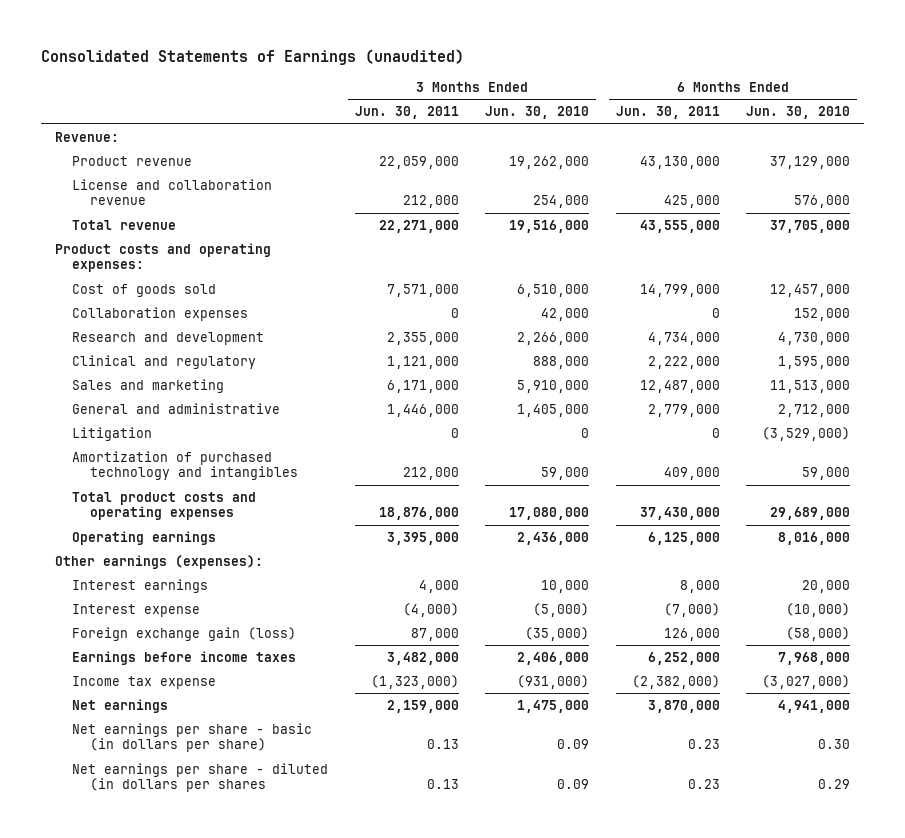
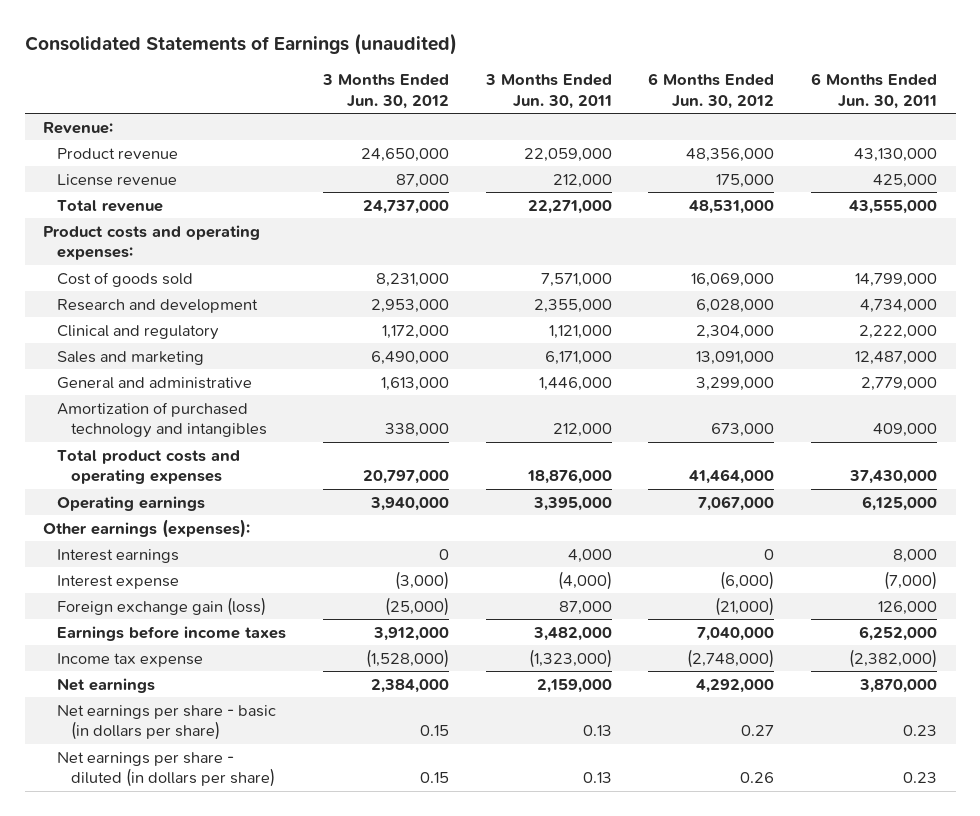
- | 3 Months Ended Jun. 30, 2011 | 3 Months Ended Jun. 30, 2010 | 6 Months Ended Jun. 30, 2011 | 6 Months Ended Jun. 30, 2010
+ | 3 Months Ended Jun. 30, 2012 | 3 Months Ended Jun. 30, 2011 | 6 Months Ended Jun. 30, 2012 | 6 Months Ended Jun. 30, 2011
- License and collaboration revenue | 212,000 | 254,000 | 425,000 | 576,000
+ License revenue | 87,000 | 212,000 | 175,000 | 425,000
- Collaboration expenses | 0 | 42,000 | 0 | 152,000
- Litigation | 0 | 0 | 0 | (3,529,000)
- Net earnings per share - diluted (in dollars per shares | 0.13 | 0.09 | 0.23 | 0.29
+ Net earnings per share - diluted (in dollars per share) | 0.15 | 0.13 | 0.26 | 0.23

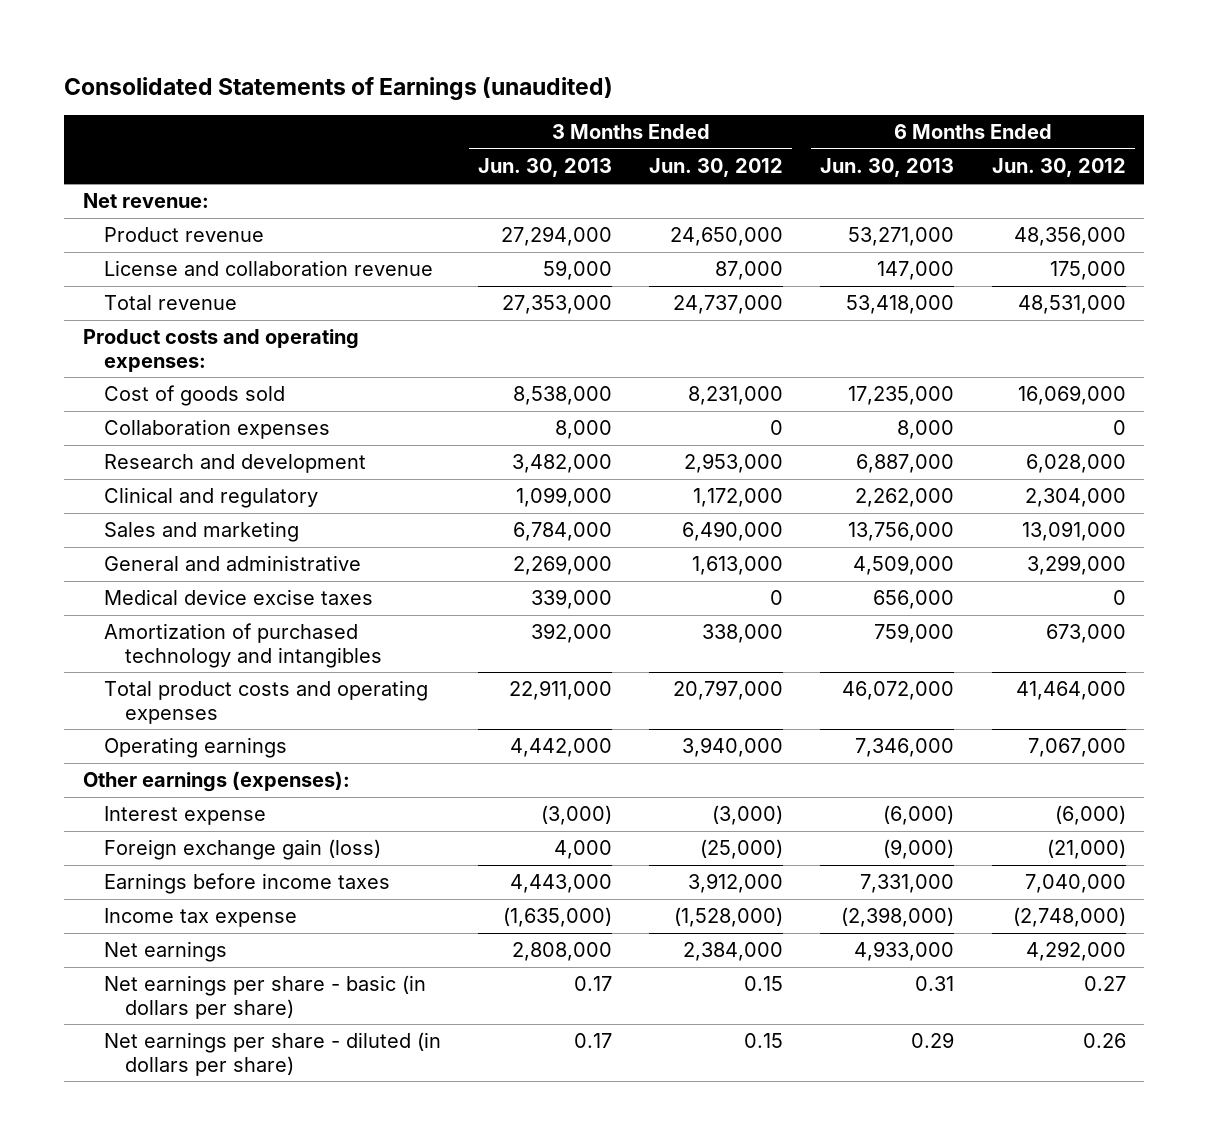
- | 3 Months Ended Jun. 30, 2012 | 3 Months Ended Jun. 30, 2011 | 6 Months Ended Jun. 30, 2012 | 6 Months Ended Jun. 30, 2011
+ | 3 Months Ended Jun. 30, 2013 | 3 Months Ended Jun. 30, 2012 | 6 Months Ended Jun. 30, 2013 | 6 Months Ended Jun. 30, 2012
- Revenue:
+ Net revenue:
- License revenue | 87,000 | 212,000 | 175,000 | 425,000
+ License and collaboration revenue | 59,000 | 87,000 | 147,000 | 175,000
+ Collaboration expenses | 8,000 | 0 | 8,000 | 0
+ Medical device excise taxes | 339,000 | 0 | 656,000 | 0
- Interest earnings | 0 | 4,000 | 0 | 8,000

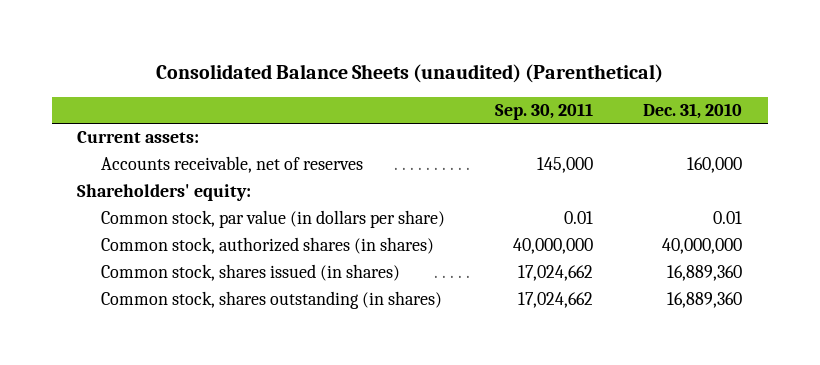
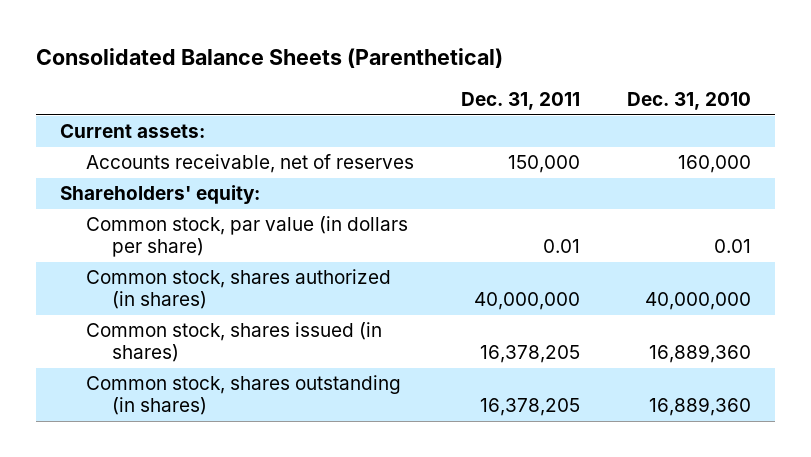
- Consolidated Balance Sheets (unaudited) (Parenthetical)
+ Consolidated Balance Sheets (Parenthetical)
- | Sep. 30, 2011 | Dec. 31, 2010
+ | Dec. 31, 2011 | Dec. 31, 2010
- Common stock, authorized shares (in shares) | 40,000,000 | 40,000,000
+ Common stock, shares authorized (in shares) | 40,000,000 | 40,000,000

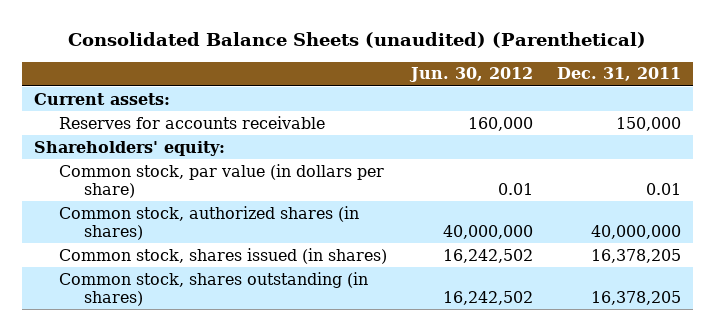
- Consolidated Balance Sheets (Parenthetical)
+ Consolidated Balance Sheets (unaudited) (Parenthetical)
- | Dec. 31, 2011 | Dec. 31, 2010
+ | Jun. 30, 2012 | Dec. 31, 2011
- Accounts receivable, net of reserves | 150,000 | 160,000
+ Reserves for accounts receivable | 160,000 | 150,000
- Common stock, shares authorized (in shares) | 40,000,000 | 40,000,000
+ Common stock, authorized shares (in shares) | 40,000,000 | 40,000,000

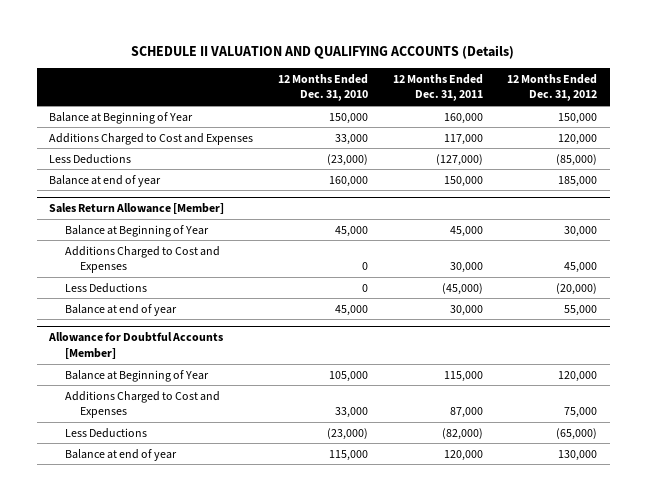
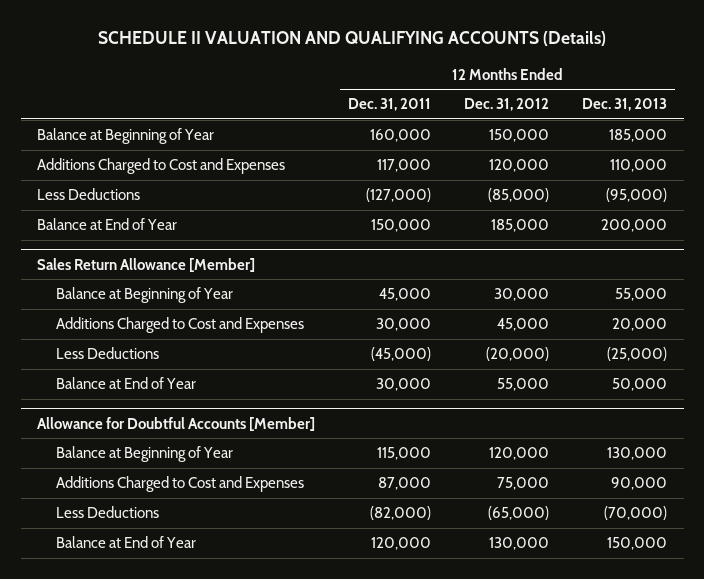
- | 12 Months Ended Dec. 31, 2010 | 12 Months Ended Dec. 31, 2011 | 12 Months Ended Dec. 31, 2012
+ | 12 Months Ended Dec. 31, 2011 | 12 Months Ended Dec. 31, 2012 | 12 Months Ended Dec. 31, 2013
- Balance at end of year | 160,000 | 150,000 | 185,000
+ Balance at End of Year | 150,000 | 185,000 | 200,000
@ Sales Return Allowance [Member]
- Balance at end of year | 45,000 | 30,000 | 55,000
+ Balance at End of Year | 30,000 | 55,000 | 50,000
@ Allowance for Doubtful Accounts [Member]
- Balance at end of year | 115,000 | 120,000 | 130,000
+ Balance at End of Year | 120,000 | 130,000 | 150,000

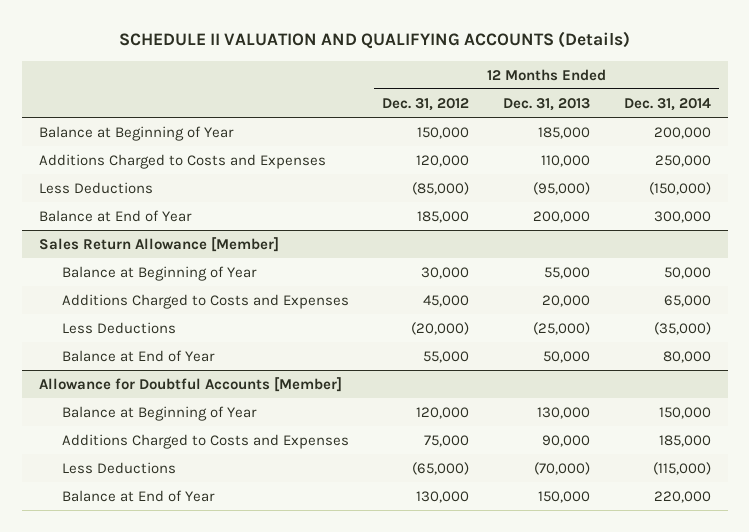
- | 12 Months Ended Dec. 31, 2011 | 12 Months Ended Dec. 31, 2012 | 12 Months Ended Dec. 31, 2013
+ | 12 Months Ended Dec. 31, 2012 | 12 Months Ended Dec. 31, 2013 | 12 Months Ended Dec. 31, 2014
- Additions Charged to Cost and Expenses | 117,000 | 120,000 | 110,000
+ Additions Charged to Costs and Expenses | 120,000 | 110,000 | 250,000
@ Sales Return Allowance [Member]
- Additions Charged to Cost and Expenses | 30,000 | 45,000 | 20,000
+ Additions Charged to Costs and Expenses | 45,000 | 20,000 | 65,000
@ Allowance for Doubtful Accounts [Member]
- Additions Charged to Cost and Expenses | 87,000 | 75,000 | 90,000
+ Additions Charged to Costs and Expenses | 75,000 | 90,000 | 185,000

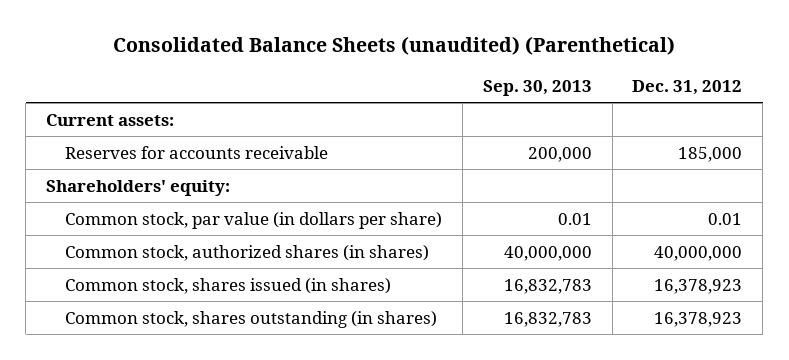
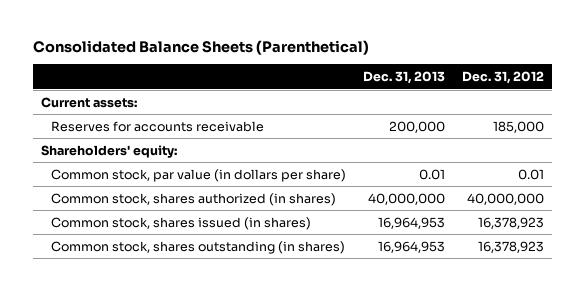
- Consolidated Balance Sheets (unaudited) (Parenthetical)
+ Consolidated Balance Sheets (Parenthetical)
- | Sep. 30, 2013 | Dec. 31, 2012
+ | Dec. 31, 2013 | Dec. 31, 2012
- Common stock, authorized shares (in shares) | 40,000,000 | 40,000,000
+ Common stock, shares authorized (in shares) | 40,000,000 | 40,000,000

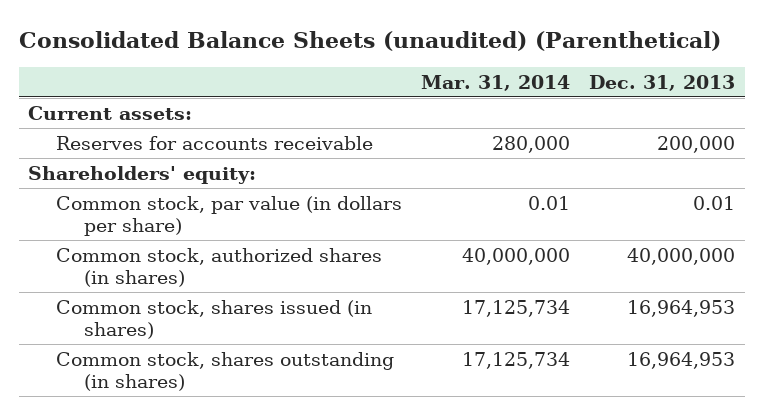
- Consolidated Balance Sheets (Parenthetical)
+ Consolidated Balance Sheets (unaudited) (Parenthetical)
- | Dec. 31, 2013 | Dec. 31, 2012
+ | Mar. 31, 2014 | Dec. 31, 2013
- Common stock, shares authorized (in shares) | 40,000,000 | 40,000,000
+ Common stock, authorized shares (in shares) | 40,000,000 | 40,000,000

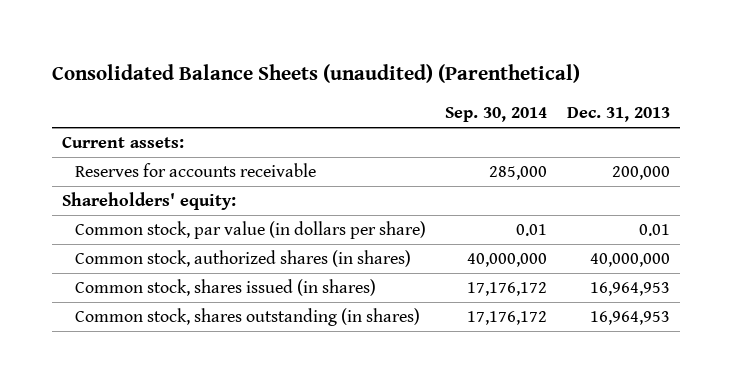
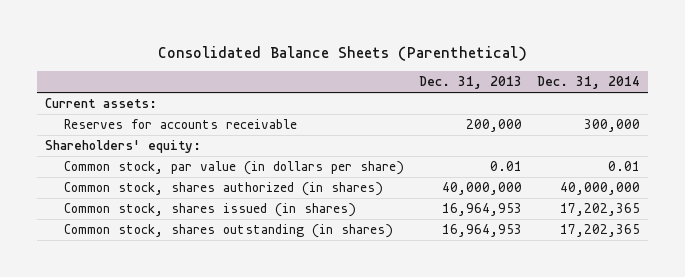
- Consolidated Balance Sheets (unaudited) (Parenthetical)
+ Consolidated Balance Sheets (Parenthetical)
- | Sep. 30, 2014 | Dec. 31, 2013
+ | Dec. 31, 2013 | Dec. 31, 2014
- Common stock, authorized shares (in shares) | 40,000,000 | 40,000,000
+ Common stock, shares authorized (in shares) | 40,000,000 | 40,000,000

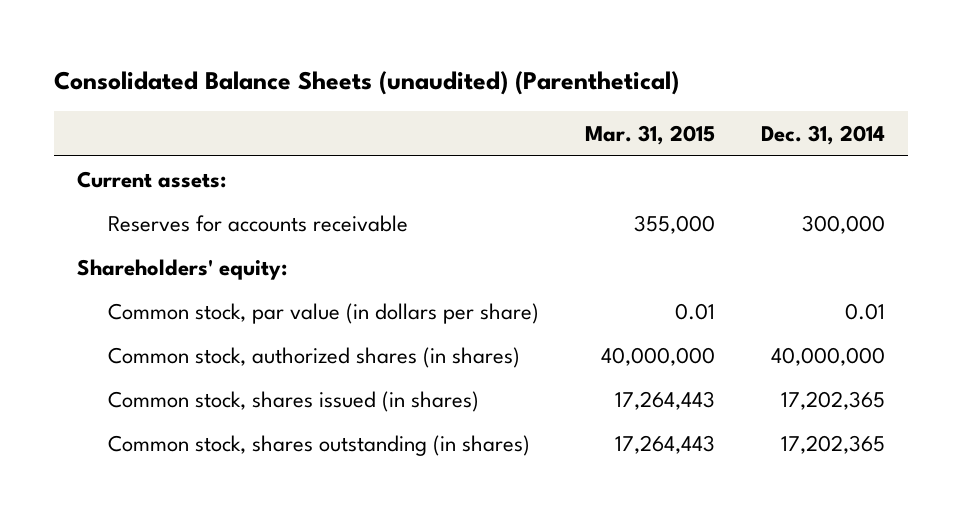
- Consolidated Balance Sheets (Parenthetical)
+ Consolidated Balance Sheets (unaudited) (Parenthetical)
- | Dec. 31, 2013 | Dec. 31, 2014
+ | Mar. 31, 2015 | Dec. 31, 2014
- Common stock, shares authorized (in shares) | 40,000,000 | 40,000,000
+ Common stock, authorized shares (in shares) | 40,000,000 | 40,000,000

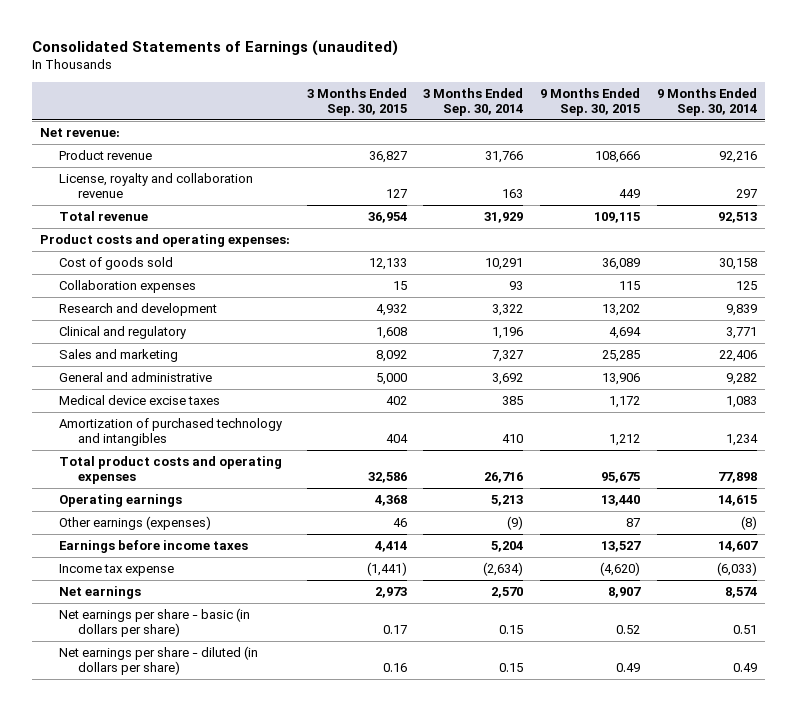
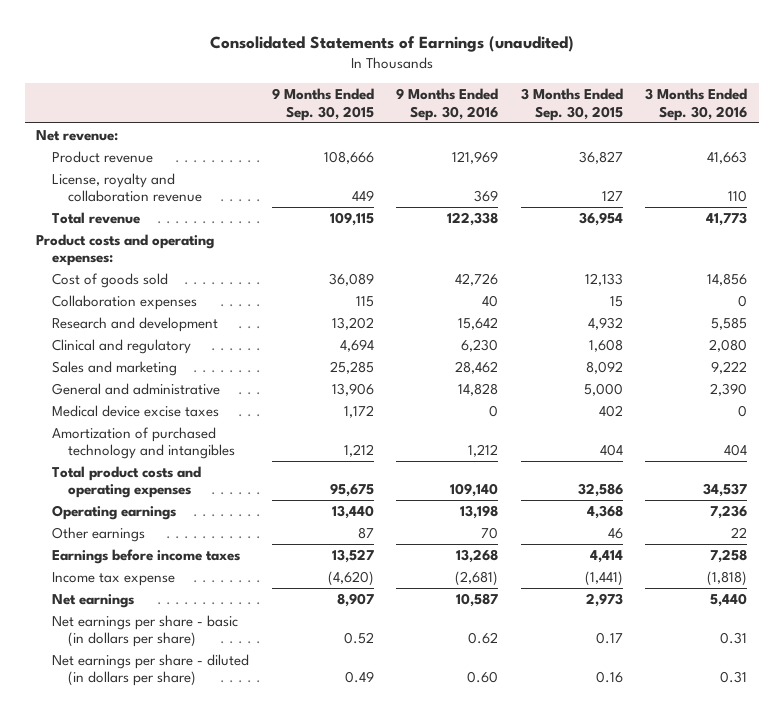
- | 3 Months Ended Sep. 30, 2015 | 3 Months Ended Sep. 30, 2014 | 9 Months Ended Sep. 30, 2015 | 9 Months Ended Sep. 30, 2014
+ | 9 Months Ended Sep. 30, 2015 | 9 Months Ended Sep. 30, 2016 | 3 Months Ended Sep. 30, 2015 | 3 Months Ended Sep. 30, 2016
- Other earnings (expenses) | 46 | (9) | 87 | (8)
+ Other earnings | 87 | 70 | 46 | 22

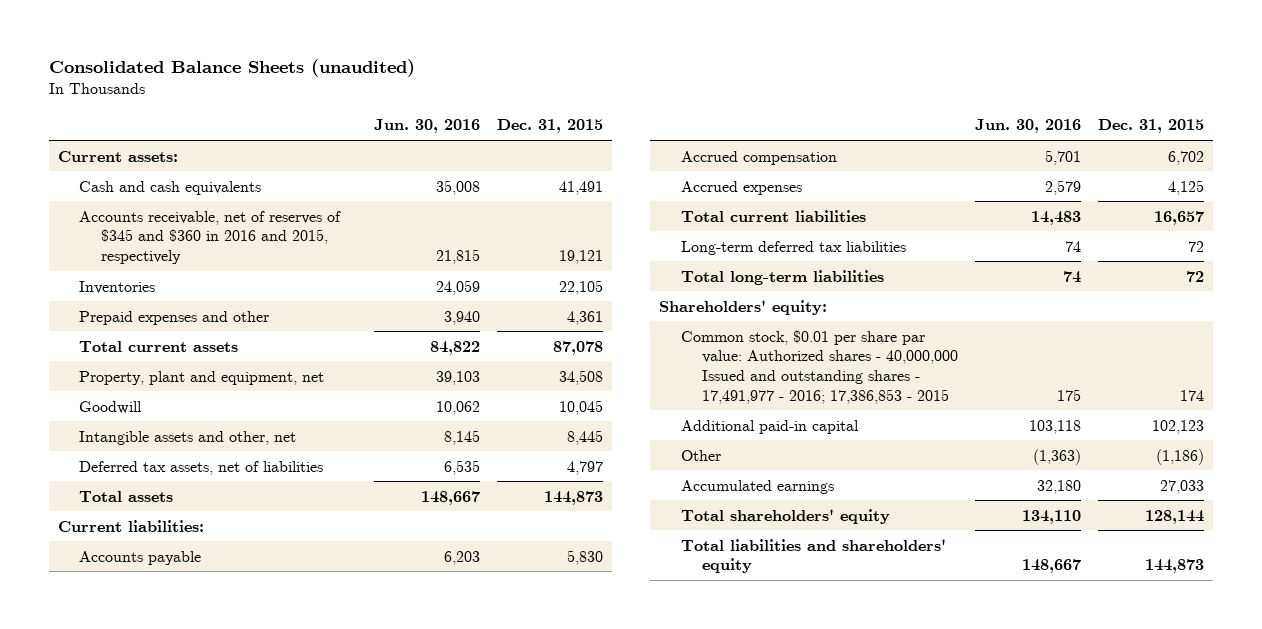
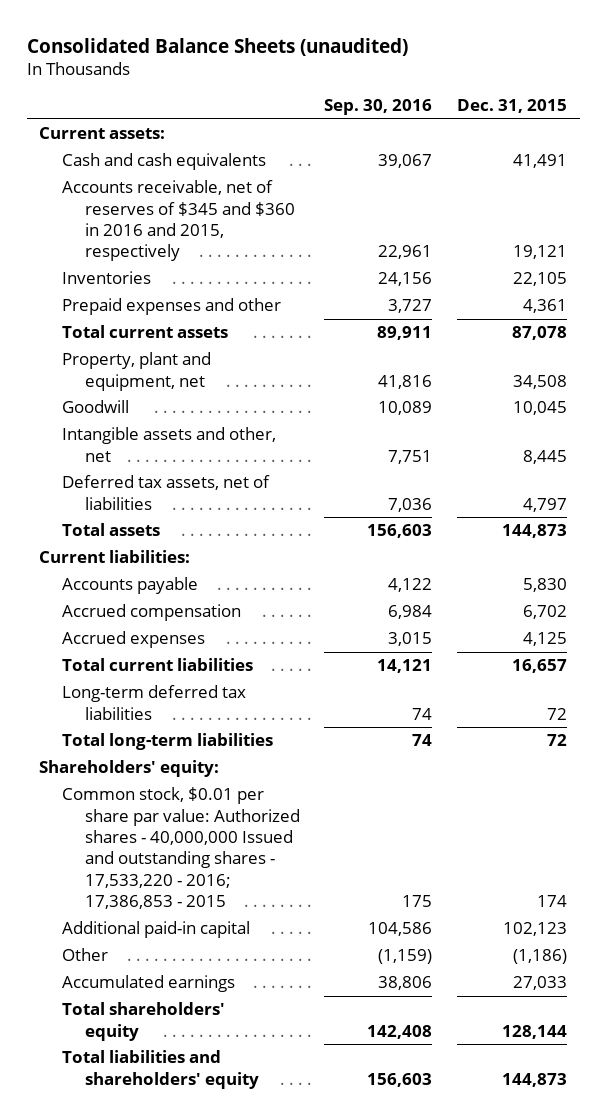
- | Jun. 30, 2016 | Dec. 31, 2015
+ | Sep. 30, 2016 | Dec. 31, 2015
- Common stock, $0.01 per share par value: Authorized shares - 40,000,000 Issued and outstanding shares - 17,491,977 - 2016; 17,386,853 - 2015 | 175 | 174
+ Common stock, $0.01 per share par value: Authorized shares - 40,000,000 Issued and outstanding shares - 17,533,220 - 2016; 17,386,853 - 2015 | 175 | 174

